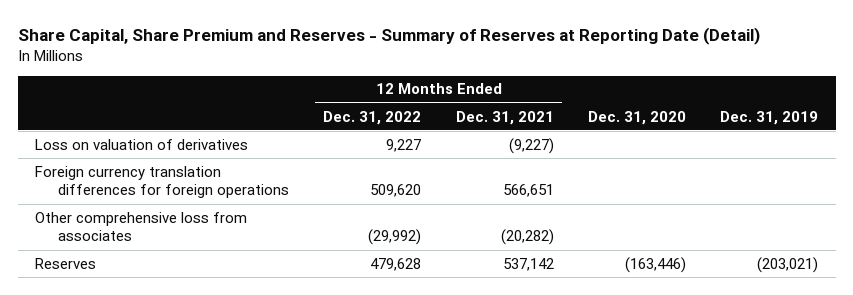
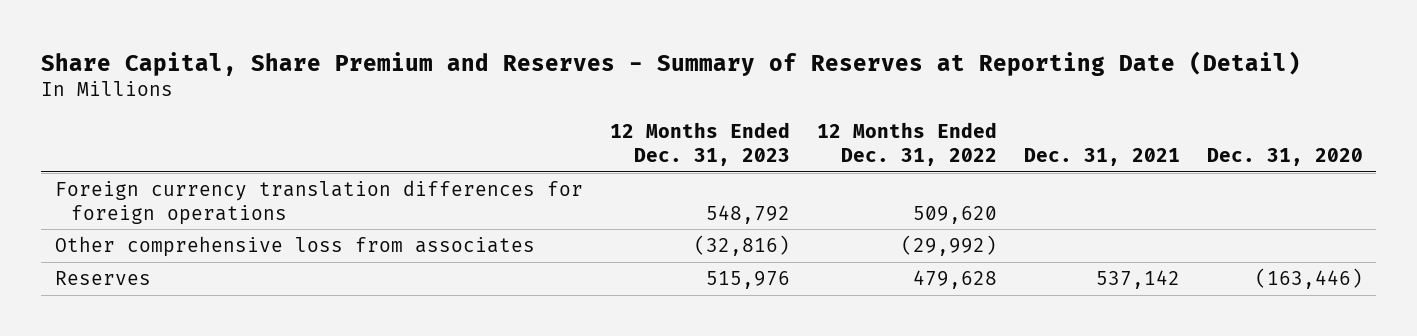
- | 12 Months Ended Dec. 31, 2022 | 12 Months Ended Dec. 31, 2021 | Dec. 31, 2020 | Dec. 31, 2019
+ | 12 Months Ended Dec. 31, 2023 | 12 Months Ended Dec. 31, 2022 | Dec. 31, 2021 | Dec. 31, 2020
- Loss on valuation of derivatives | 9,227 | (9,227) | |

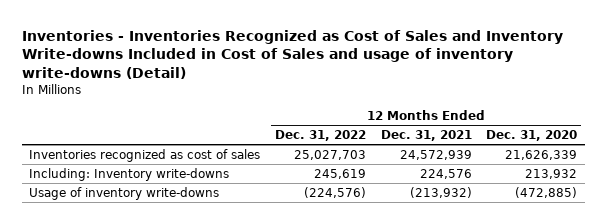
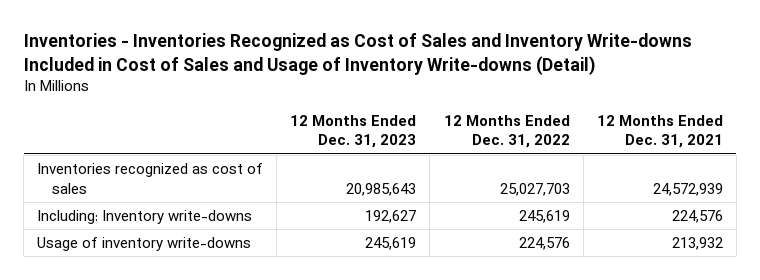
- Inventories - Inventories Recognized as Cost of Sales and Inventory Write-downs Included in Cost of Sales and usage of inventory write-downs (Detail)
+ Inventories - Inventories Recognized as Cost of Sales and Inventory Write-downs Included in Cost of Sales and Usage of Inventory Write-downs (Detail)
- | 12 Months Ended Dec. 31, 2022 | 12 Months Ended Dec. 31, 2021 | 12 Months Ended Dec. 31, 2020
+ | 12 Months Ended Dec. 31, 2023 | 12 Months Ended Dec. 31, 2022 | 12 Months Ended Dec. 31, 2021
- Usage of inventory write-downs | (224,576) | (213,932) | (472,885)
+ Usage of inventory write-downs | 245,619 | 224,576 | 213,932

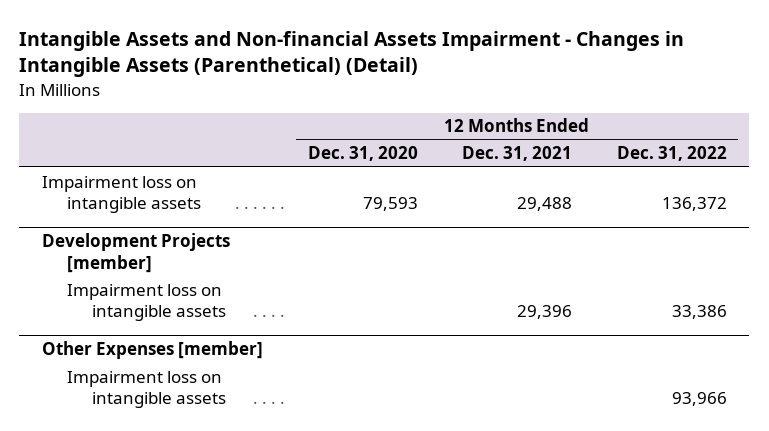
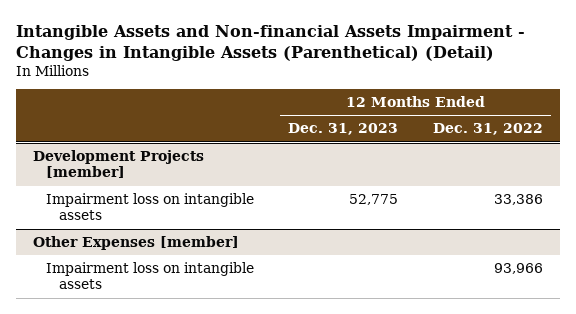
- | 12 Months Ended Dec. 31, 2020 | 12 Months Ended Dec. 31, 2021 | 12 Months Ended Dec. 31, 2022
+ | 12 Months Ended Dec. 31, 2023 | 12 Months Ended Dec. 31, 2022
- Impairment loss on intangible assets | 79,593 | 29,488 | 136,372

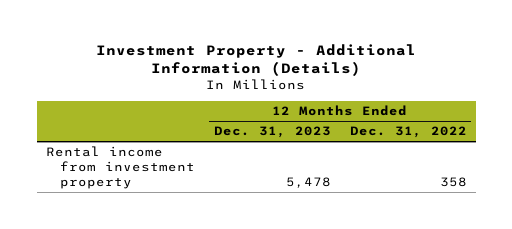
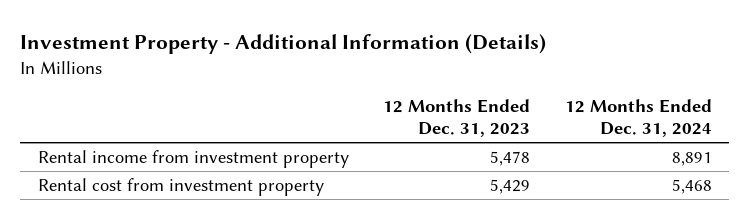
- | 12 Months Ended Dec. 31, 2023 | 12 Months Ended Dec. 31, 2022
+ | 12 Months Ended Dec. 31, 2023 | 12 Months Ended Dec. 31, 2024
+ Rental cost from investment property | 5,429 | 5,468

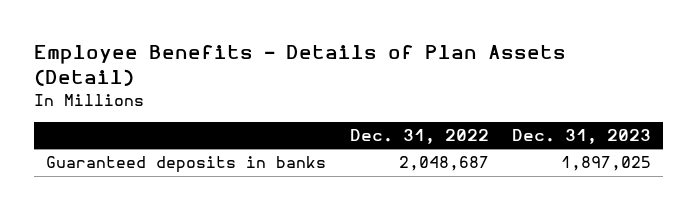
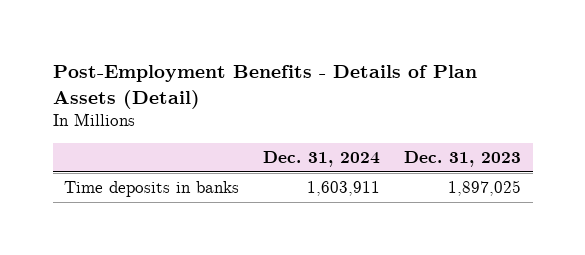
- Employee Benefits - Details of Plan Assets (Detail)
+ Post-Employment Benefits - Details of Plan Assets (Detail)
- | Dec. 31, 2022 | Dec. 31, 2023
+ | Dec. 31, 2024 | Dec. 31, 2023
- Guaranteed deposits in banks | 2,048,687 | 1,897,025
+ Time deposits in banks | 1,603,911 | 1,897,025

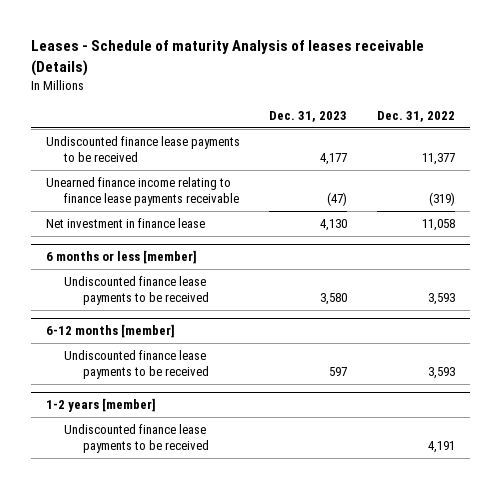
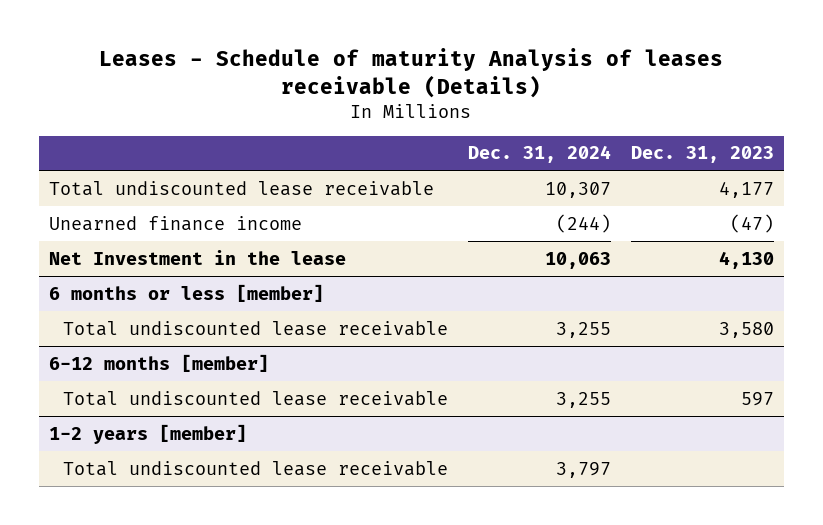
- | Dec. 31, 2023 | Dec. 31, 2022
+ | Dec. 31, 2024 | Dec. 31, 2023
- Undiscounted finance lease payments to be received | 4,177 | 11,377
- Unearned finance income relating to finance lease payments receivable | (47) | (319)
- Net investment in finance lease | 4,130 | 11,058
+ Total undiscounted lease receivable | 10,307 | 4,177
+ Unearned finance income | (244) | (47)
+ Net Investment in the lease | 10,063 | 4,130
@ 6 months or less [member]
- Undiscounted finance lease payments to be received | 3,580 | 3,593
+ Total undiscounted lease receivable | 3,255 | 3,580
@ 6-12 months [member]
- Undiscounted finance lease payments to be received | 597 | 3,593
+ Total undiscounted lease receivable | 3,255 | 597
@ 1-2 years [member]
- Undiscounted finance lease payments to be received | | 4,191
+ Total undiscounted lease receivable | 3,797 |

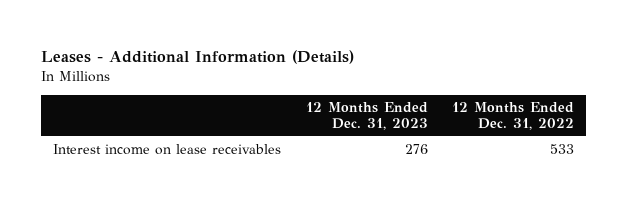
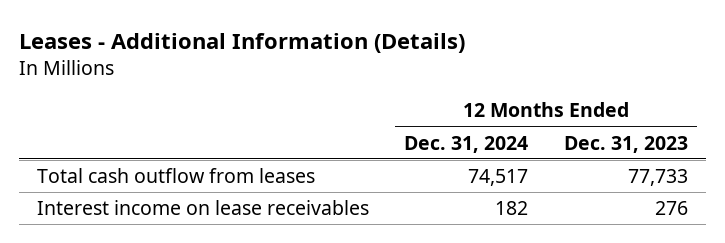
- | 12 Months Ended Dec. 31, 2023 | 12 Months Ended Dec. 31, 2022
+ | 12 Months Ended Dec. 31, 2024 | 12 Months Ended Dec. 31, 2023
+ Total cash outflow from leases | 74,517 | 77,733

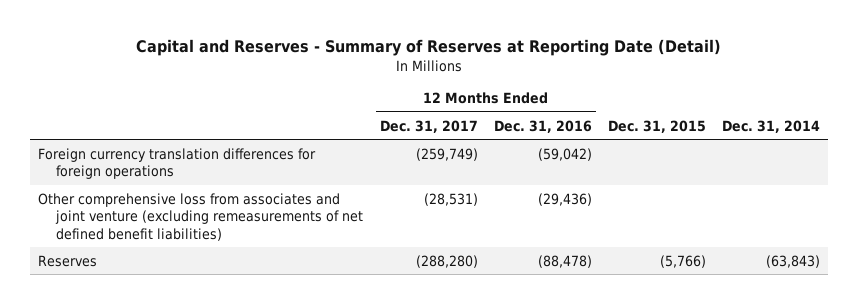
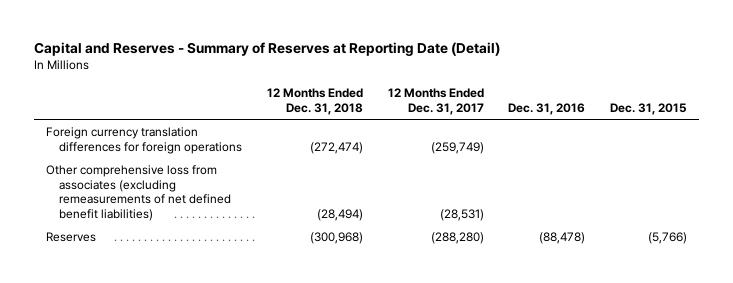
- | 12 Months Ended Dec. 31, 2017 | 12 Months Ended Dec. 31, 2016 | Dec. 31, 2015 | Dec. 31, 2014
+ | 12 Months Ended Dec. 31, 2018 | 12 Months Ended Dec. 31, 2017 | Dec. 31, 2016 | Dec. 31, 2015
- Other comprehensive loss from associates and joint venture (excluding remeasurements of net defined benefit liabilities) | (28,531) | (29,436) | |
+ Other comprehensive loss from associates (excluding remeasurements of net defined benefit liabilities) | (28,494) | (28,531) | |

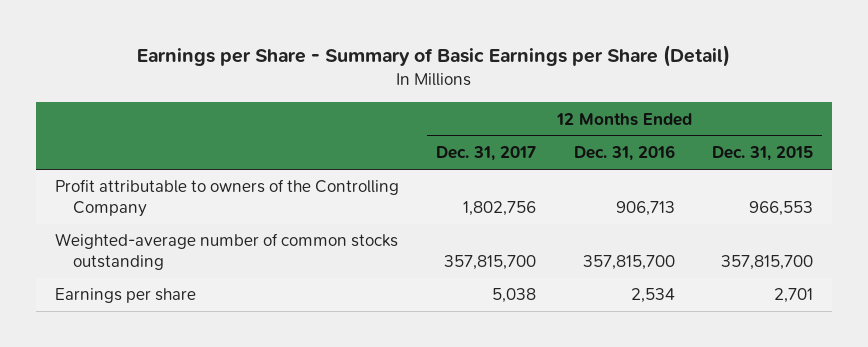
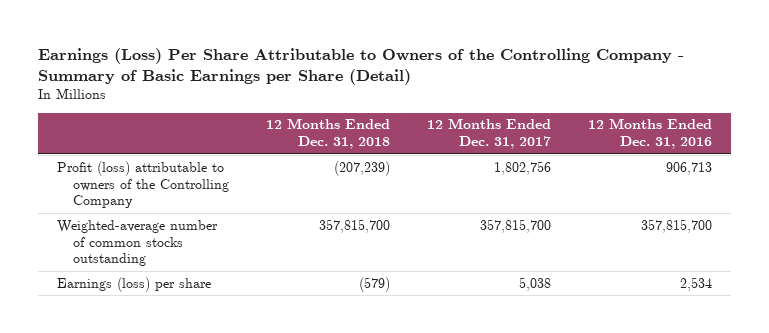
- Earnings per Share - Summary of Basic Earnings per Share (Detail)
+ Earnings (Loss) Per Share Attributable to Owners of the Controlling Company - Summary of Basic Earnings per Share (Detail)
- | 12 Months Ended Dec. 31, 2017 | 12 Months Ended Dec. 31, 2016 | 12 Months Ended Dec. 31, 2015
+ | 12 Months Ended Dec. 31, 2018 | 12 Months Ended Dec. 31, 2017 | 12 Months Ended Dec. 31, 2016
- Profit attributable to owners of the Controlling Company | 1,802,756 | 906,713 | 966,553
+ Profit (loss) attributable to owners of the Controlling Company | (207,239) | 1,802,756 | 906,713
- Earnings per share | 5,038 | 2,534 | 2,701
+ Earnings (loss) per share | (579) | 5,038 | 2,534

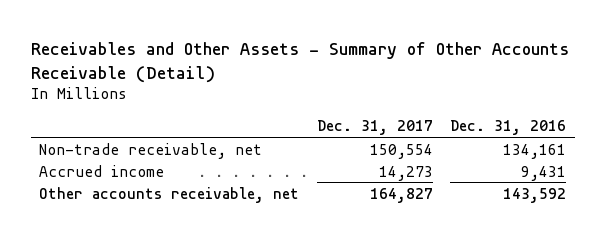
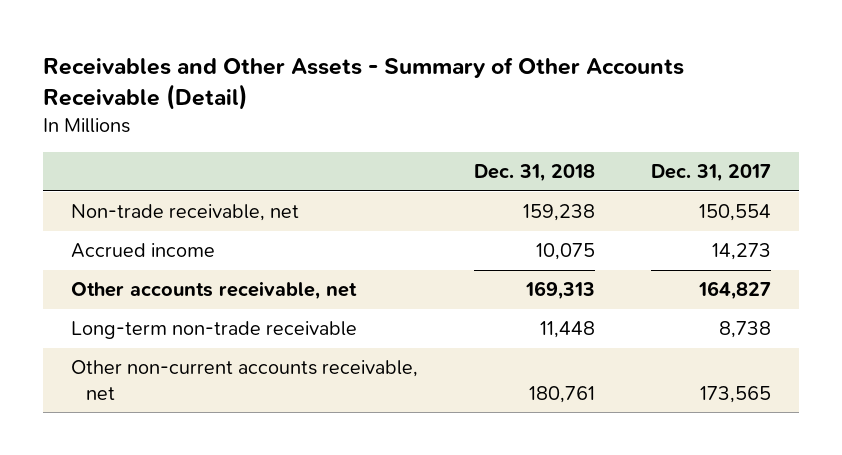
- | Dec. 31, 2017 | Dec. 31, 2016
+ | Dec. 31, 2018 | Dec. 31, 2017
+ Long-term non-trade receivable | 11,448 | 8,738
+ Other non-current accounts receivable, net | 180,761 | 173,565

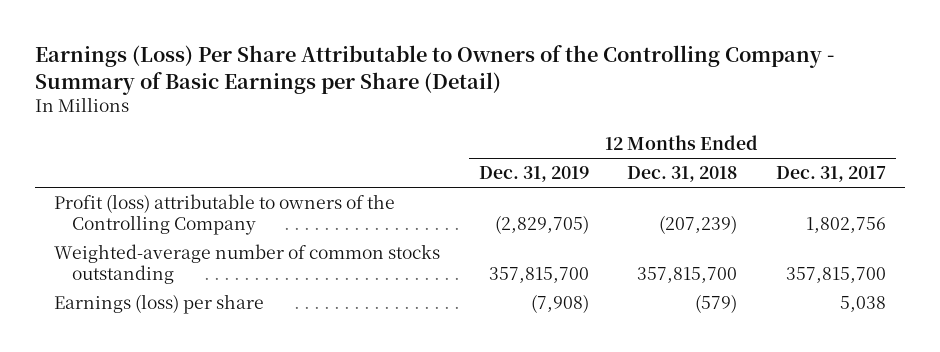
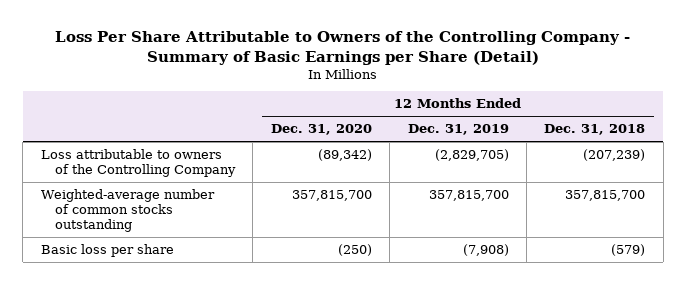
- Earnings (Loss) Per Share Attributable to Owners of the Controlling Company - Summary of Basic Earnings per Share (Detail)
+ Loss Per Share Attributable to Owners of the Controlling Company - Summary of Basic Earnings per Share (Detail)
- | 12 Months Ended Dec. 31, 2019 | 12 Months Ended Dec. 31, 2018 | 12 Months Ended Dec. 31, 2017
+ | 12 Months Ended Dec. 31, 2020 | 12 Months Ended Dec. 31, 2019 | 12 Months Ended Dec. 31, 2018
- Profit (loss) attributable to owners of the Controlling Company | (2,829,705) | (207,239) | 1,802,756
+ Loss attributable to owners of the Controlling Company | (89,342) | (2,829,705) | (207,239)
- Earnings (loss) per share | (7,908) | (579) | 5,038
+ Basic loss per share | (250) | (7,908) | (579)

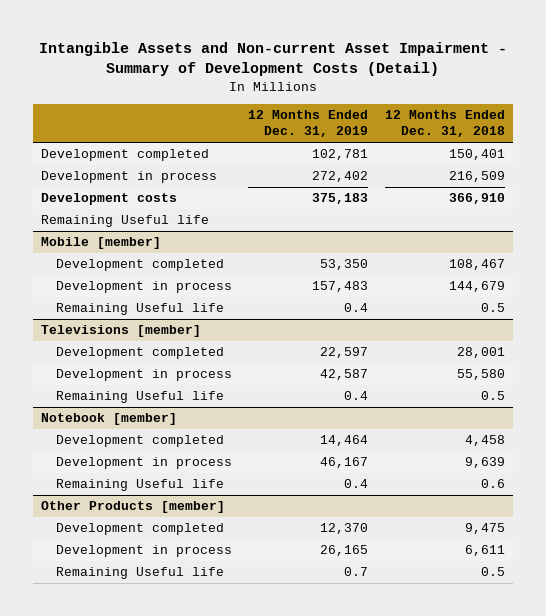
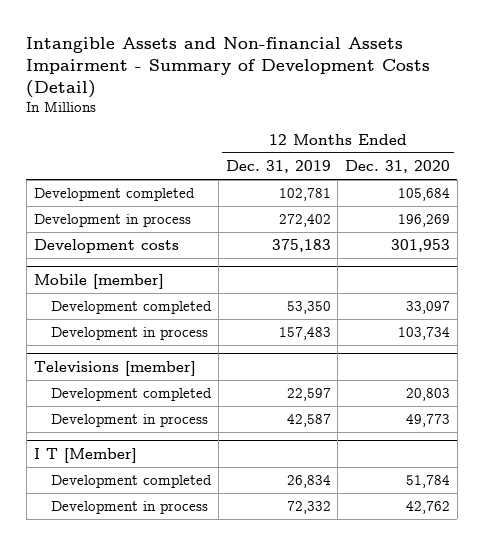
- Intangible Assets and Non-current Asset Impairment - Summary of Development Costs (Detail)
+ Intangible Assets and Non-financial Assets Impairment - Summary of Development Costs (Detail)
- | 12 Months Ended Dec. 31, 2019 | 12 Months Ended Dec. 31, 2018
+ | 12 Months Ended Dec. 31, 2019 | 12 Months Ended Dec. 31, 2020
- Remaining Useful life
@ Mobile [member]
- Remaining Useful life | 0.4 | 0.5
@ Televisions [member]
- Remaining Useful life | 0.4 | 0.5
- Notebook [member]
- Development completed | 14,464 | 4,458
- Development in process | 46,167 | 9,639
- Remaining Useful life | 0.4 | 0.6
- Other Products [member]
- Development completed | 12,370 | 9,475
- Development in process | 26,165 | 6,611
- Remaining Useful life | 0.7 | 0.5
+ I T [Member]
+ Development completed | 26,834 | 51,784
+ Development in process | 72,332 | 42,762

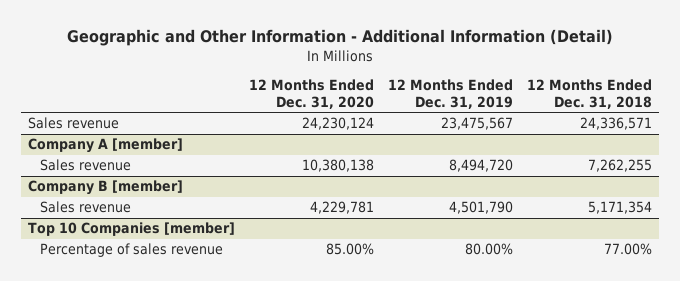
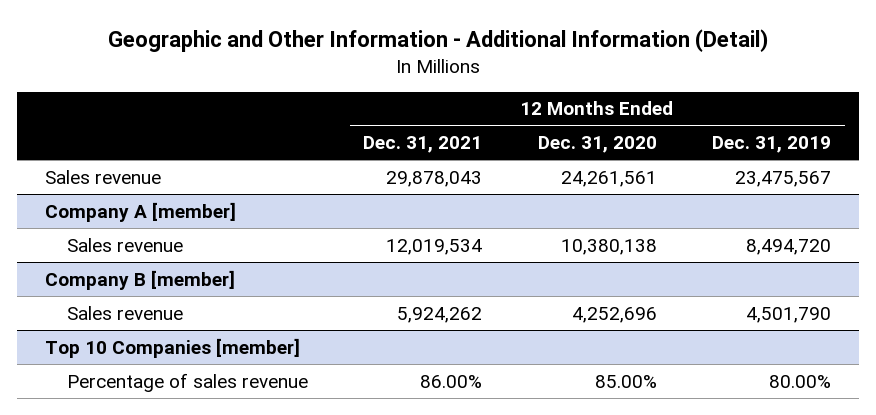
- | 12 Months Ended Dec. 31, 2020 | 12 Months Ended Dec. 31, 2019 | 12 Months Ended Dec. 31, 2018
+ | 12 Months Ended Dec. 31, 2021 | 12 Months Ended Dec. 31, 2020 | 12 Months Ended Dec. 31, 2019
- Sales revenue | 24,230,124 | 23,475,567 | 24,336,571
+ Sales revenue | 29,878,043 | 24,261,561 | 23,475,567
@ Company B [member]
- Sales revenue | 4,229,781 | 4,501,790 | 5,171,354
+ Sales revenue | 5,924,262 | 4,252,696 | 4,501,790

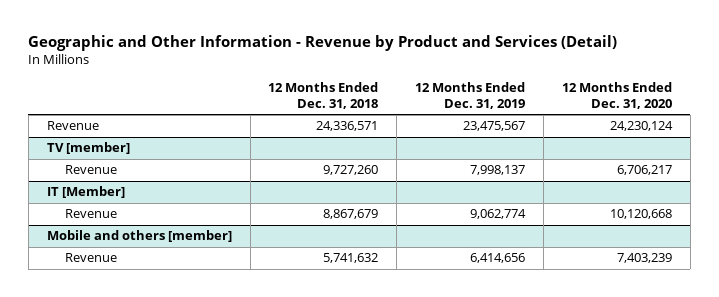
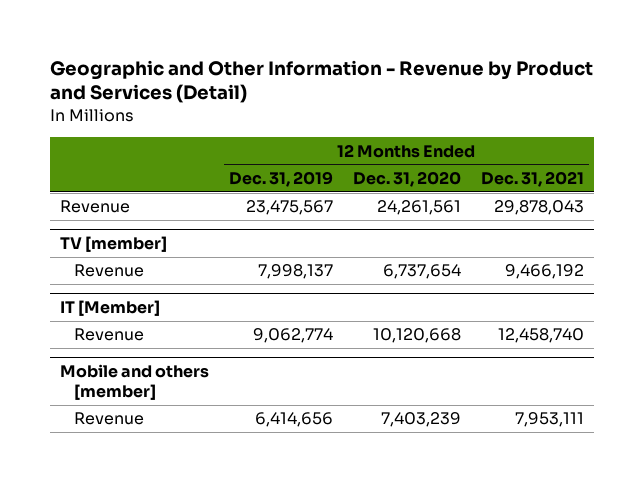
- | 12 Months Ended Dec. 31, 2018 | 12 Months Ended Dec. 31, 2019 | 12 Months Ended Dec. 31, 2020
+ | 12 Months Ended Dec. 31, 2019 | 12 Months Ended Dec. 31, 2020 | 12 Months Ended Dec. 31, 2021
- Revenue | 24,336,571 | 23,475,567 | 24,230,124
+ Revenue | 23,475,567 | 24,261,561 | 29,878,043
@ TV [member]
- Revenue | 9,727,260 | 7,998,137 | 6,706,217
+ Revenue | 7,998,137 | 6,737,654 | 9,466,192

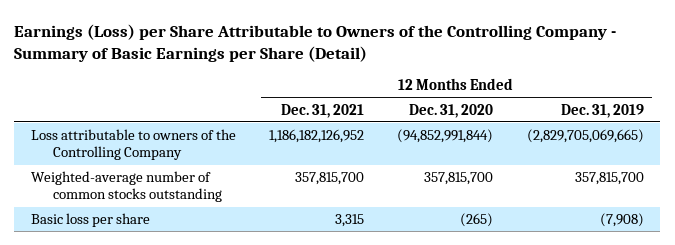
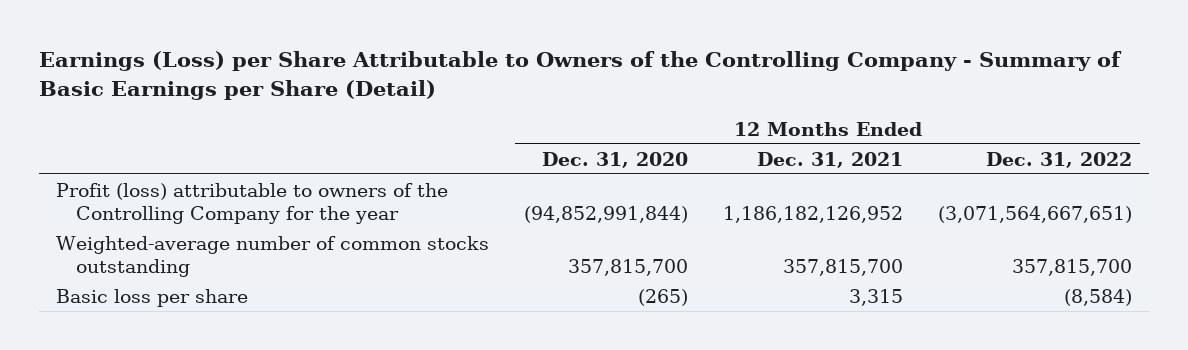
- | 12 Months Ended Dec. 31, 2021 | 12 Months Ended Dec. 31, 2020 | 12 Months Ended Dec. 31, 2019
+ | 12 Months Ended Dec. 31, 2020 | 12 Months Ended Dec. 31, 2021 | 12 Months Ended Dec. 31, 2022
- Loss attributable to owners of the Controlling Company | 1,186,182,126,952 | (94,852,991,844) | (2,829,705,069,665)
+ Profit (loss) attributable to owners of the Controlling Company for the year | (94,852,991,844) | 1,186,182,126,952 | (3,071,564,667,651)

